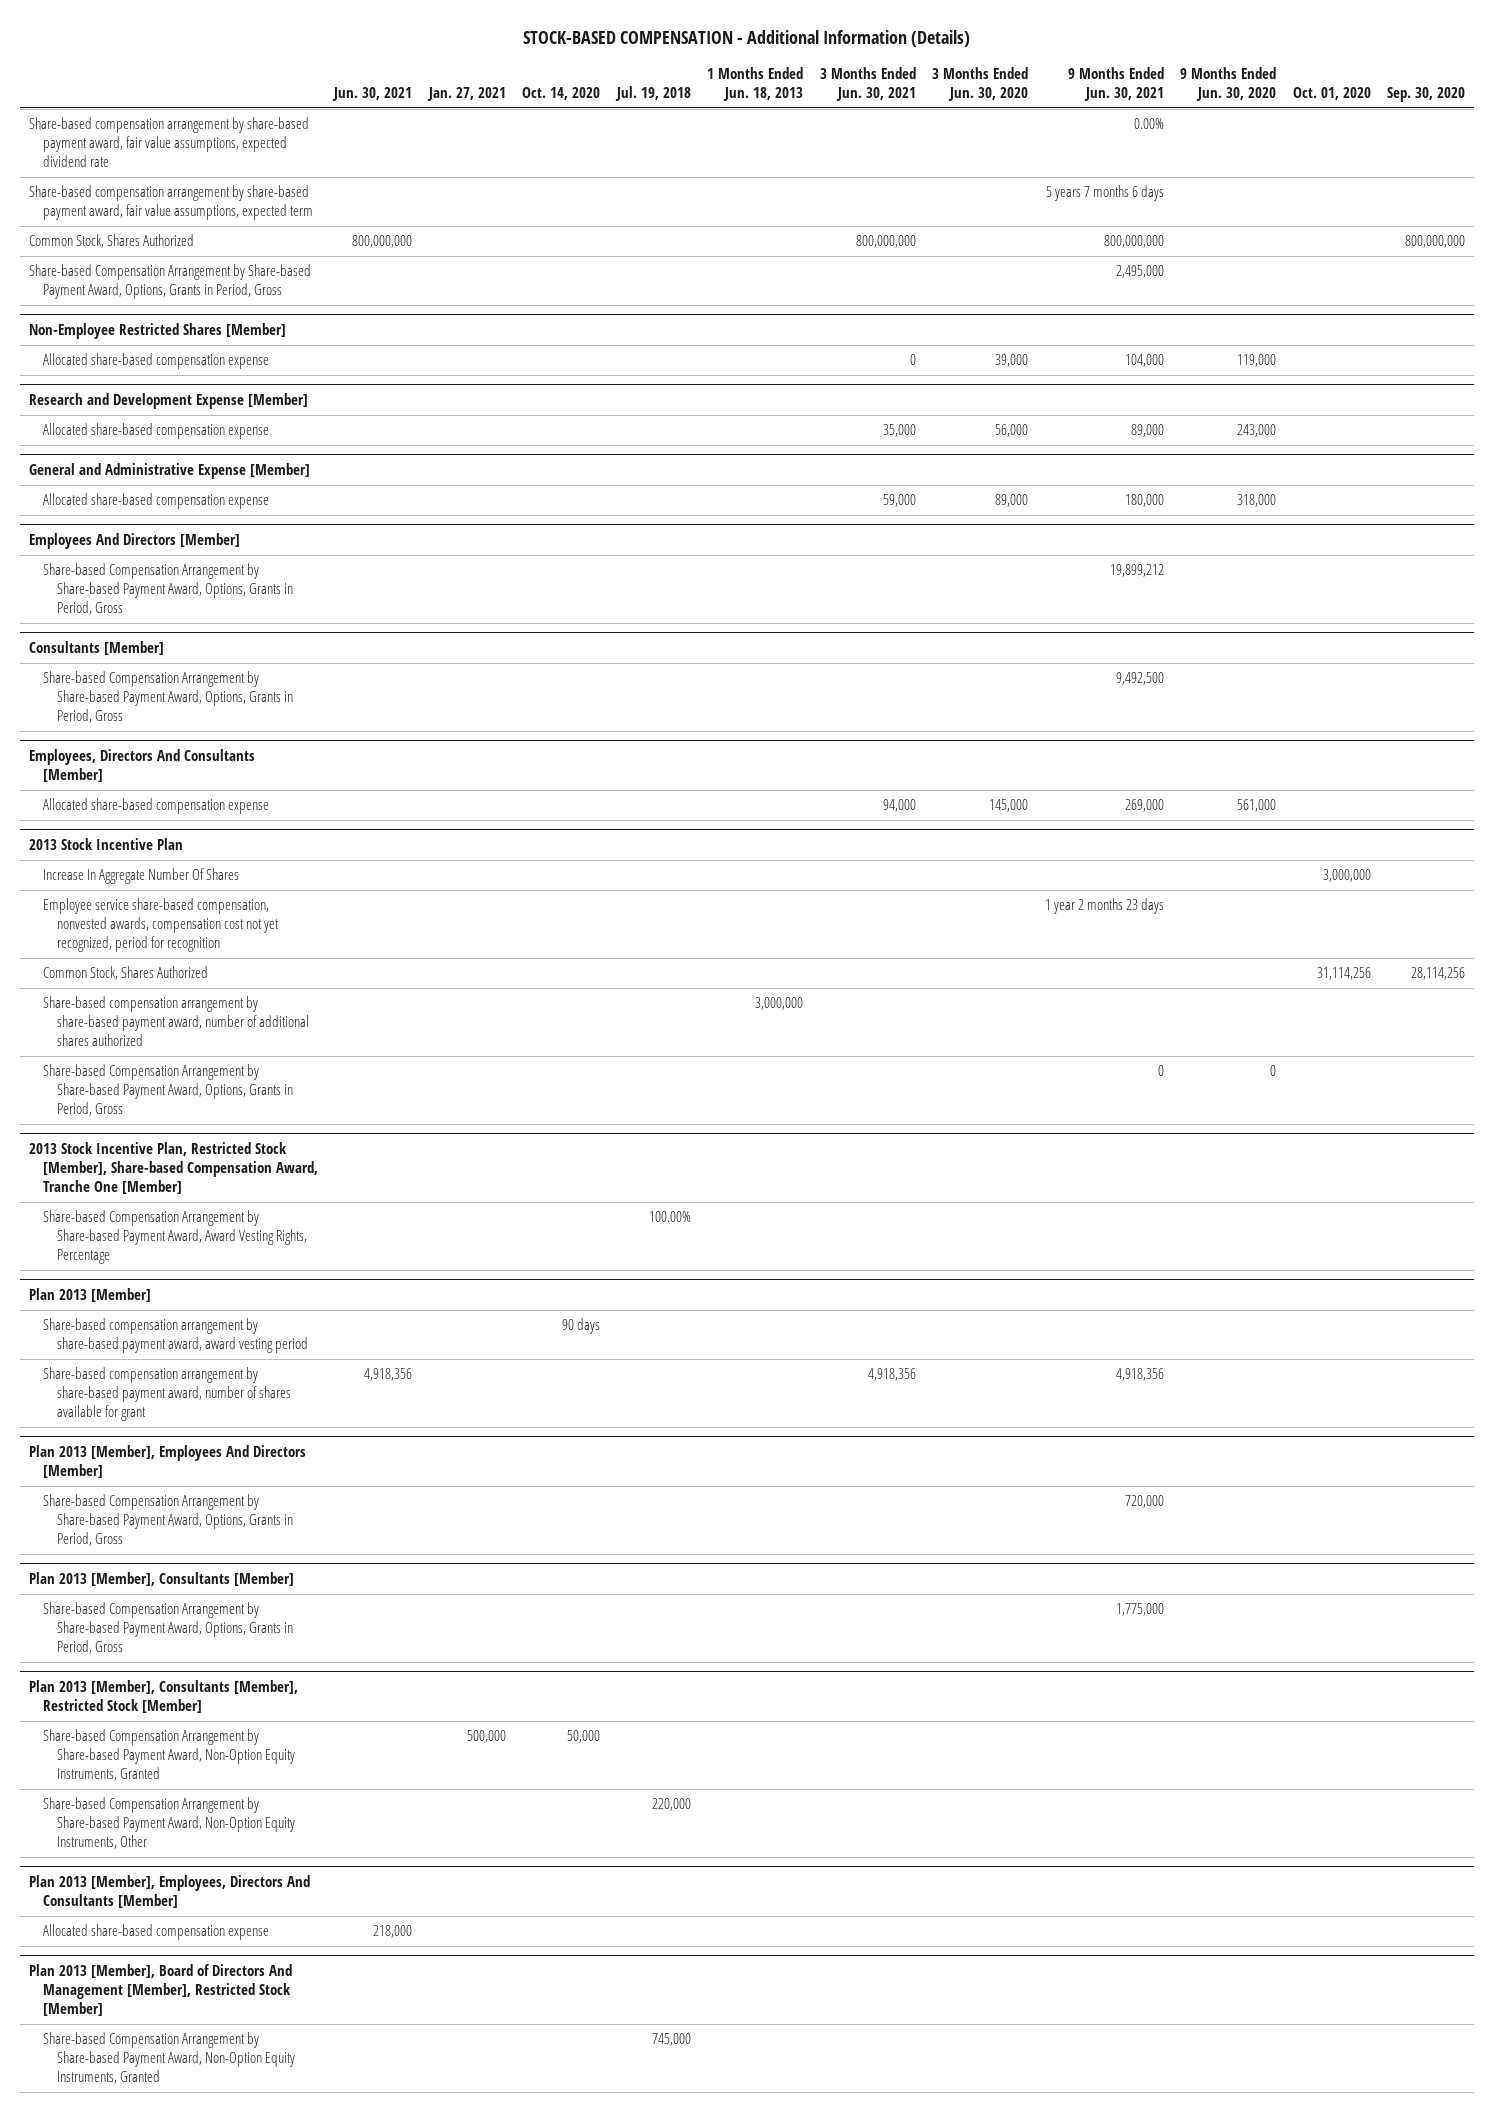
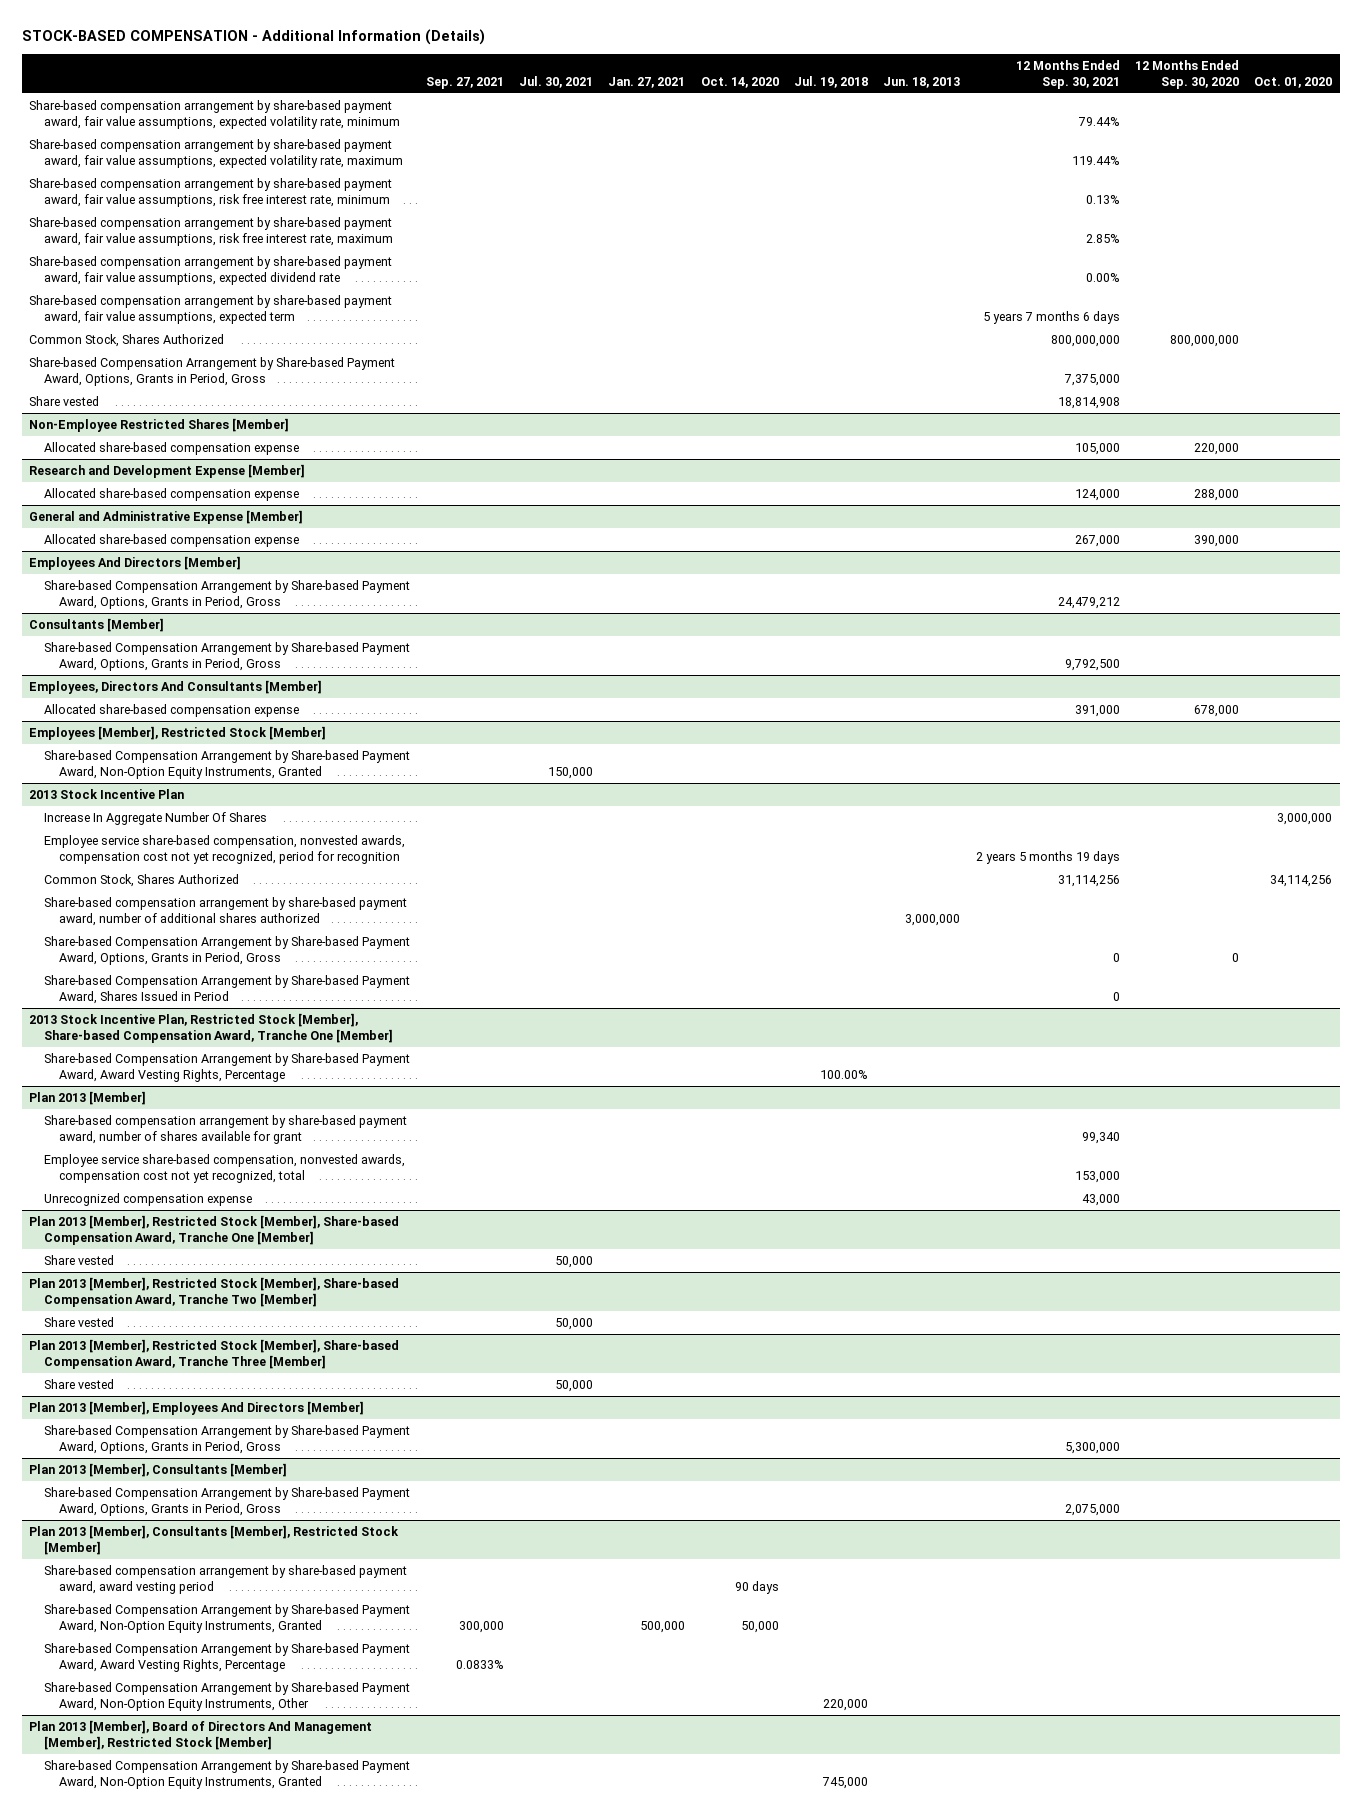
- | Jun. 30, 2021 | Jan. 27, 2021 | Oct. 14, 2020 | Jul. 19, 2018 | 1 Months Ended Jun. 18, 2013 | 3 Months Ended Jun. 30, 2021 | 3 Months Ended Jun. 30, 2020 | 9 Months Ended Jun. 30, 2021 | 9 Months Ended Jun. 30, 2020 | Oct. 01, 2020 | Sep. 30, 2020
+ | Sep. 27, 2021 | Jul. 30, 2021 | Jan. 27, 2021 | Oct. 14, 2020 | Jul. 19, 2018 | Jun. 18, 2013 | 12 Months Ended Sep. 30, 2021 | 12 Months Ended Sep. 30, 2020 | Oct. 01, 2020
+ Share-based compensation arrangement by share-based payment award, fair value assumptions, expected volatility rate, minimum | | | | | | | 79.44% | |
+ Share-based compensation arrangement by share-based payment award, fair value assumptions, expected volatility rate, maximum | | | | | | | 119.44% | |
+ Share-based compensation arrangement by share-based payment award, fair value assumptions, risk free interest rate, minimum | | | | | | | 0.13% | |
+ Share-based compensation arrangement by share-based payment award, fair value assumptions, risk free interest rate, maximum | | | | | | | 2.85% | |
+ Share vested | | | | | | | 18,814,908 | |
+ Employees [Member], Restricted Stock [Member]
+ Share-based Compensation Arrangement by Share-based Payment Award, Non-Option Equity Instruments, Granted | | 150,000 | | | | | | |
@ 2013 Stock Incentive Plan
- Common Stock, Shares Authorized | | | | | | | | | | 31,114,256 | 28,114,256
+ Common Stock, Shares Authorized | | | | | | | 31,114,256 | | 34,114,256
+ Share-based Compensation Arrangement by Share-based Payment Award, Shares Issued in Period | | | | | | | 0 | |
@ Plan 2013 [Member]
- Share-based compensation arrangement by share-based payment award, award vesting period | | | 90 days | | | | | | | |
+ Employee service share-based compensation, nonvested awards, compensation cost not yet recognized, total | | | | | | | 153,000 | |
+ Unrecognized compensation expense | | | | | | | 43,000 | |
+ Plan 2013 [Member], Restricted Stock [Member], Share-based Compensation Award, Tranche One [Member]
+ Share vested | | 50,000 | | | | | | |
+ Plan 2013 [Member], Restricted Stock [Member], Share-based Compensation Award, Tranche Two [Member]
+ Share vested | | 50,000 | | | | | | |
+ Plan 2013 [Member], Restricted Stock [Member], Share-based Compensation Award, Tranche Three [Member]
+ Share vested | | 50,000 | | | | | | |
@ Plan 2013 [Member], Consultants [Member], Restricted Stock [Member]
+ Share-based compensation arrangement by share-based payment award, award vesting period | | | | 90 days | | | | |
+ Share-based Compensation Arrangement by Share-based Payment Award, Award Vesting Rights, Percentage | 0.0833% | | | | | | | |
- Plan 2013 [Member], Employees, Directors And Consultants [Member]
- Allocated share-based compensation expense | 218,000 | | | | | | | | | |

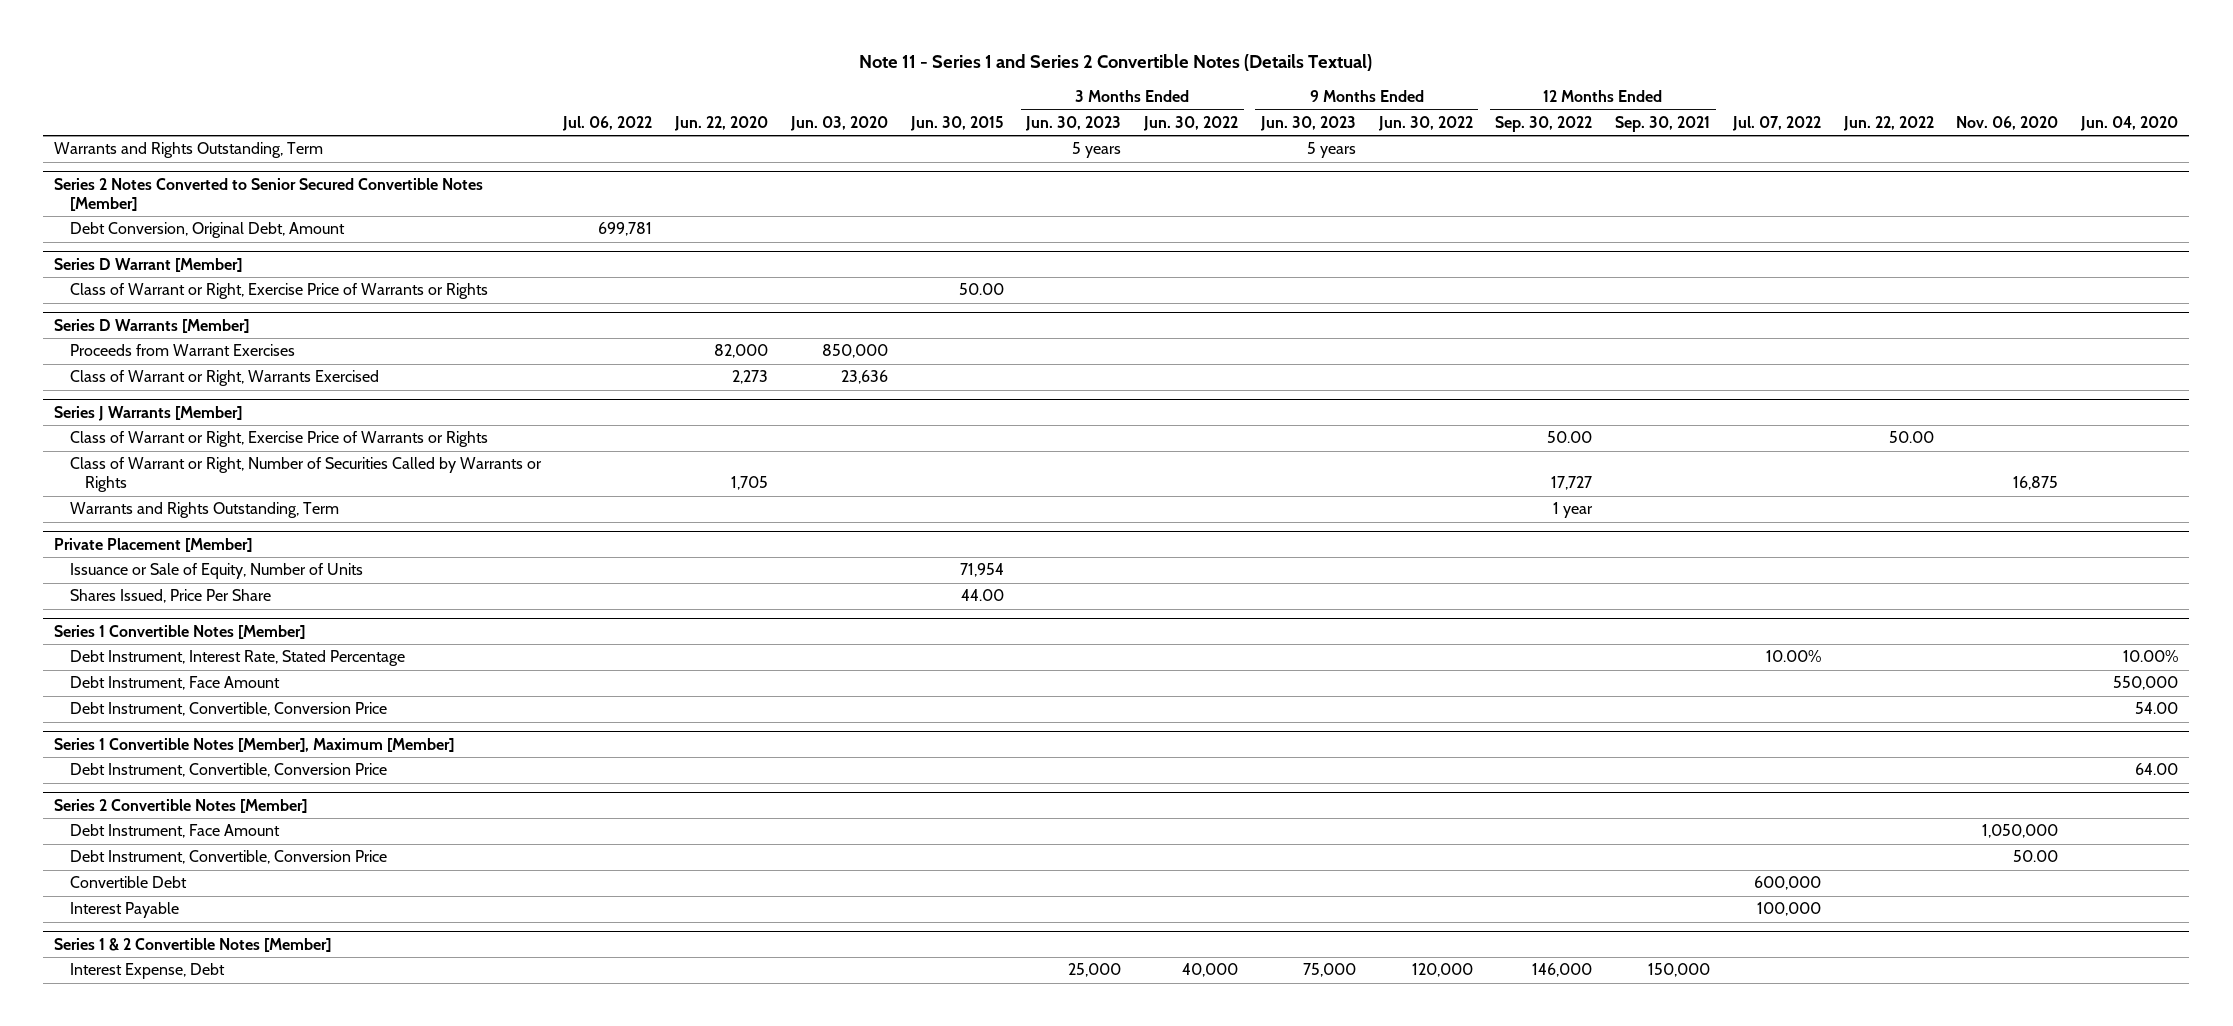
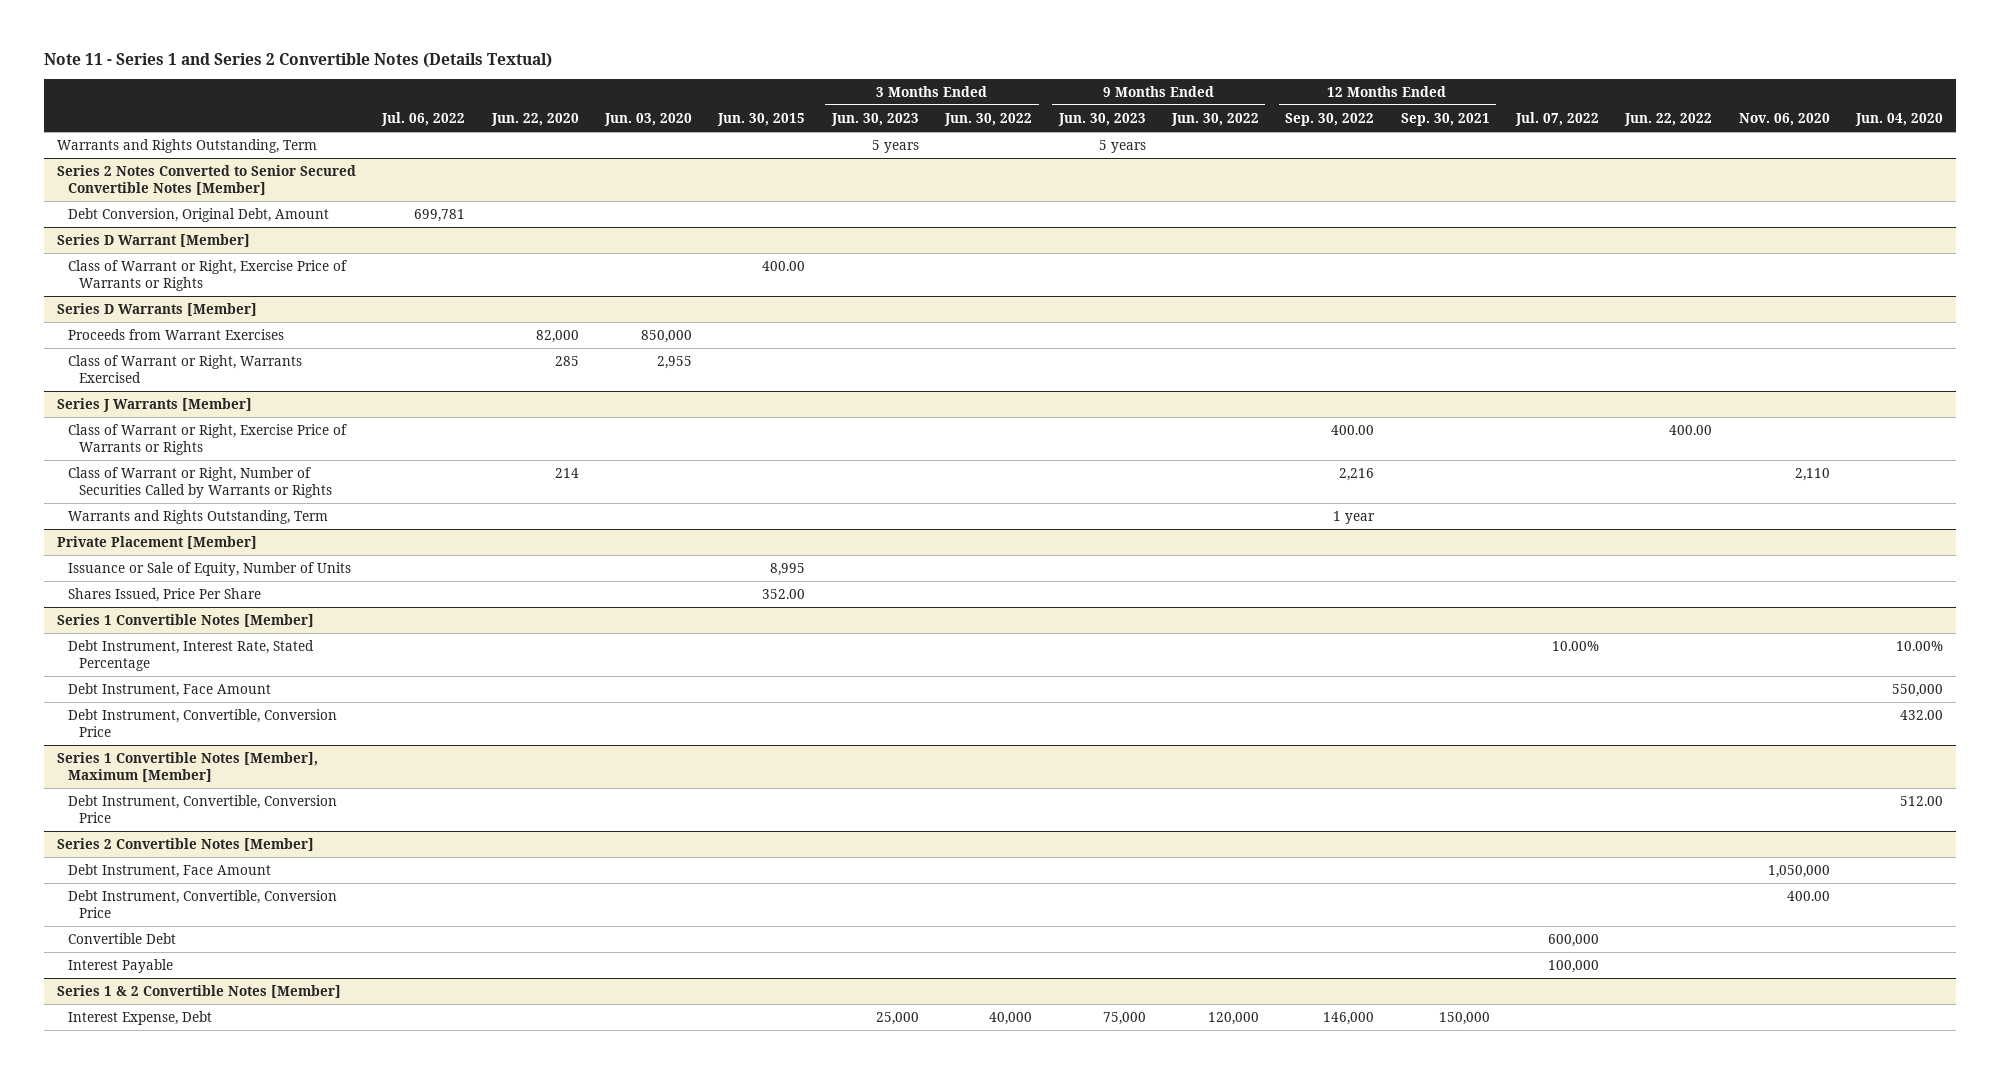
@ Series D Warrant [Member]
- Class of Warrant or Right, Exercise Price of Warrants or Rights | | | | 50.00 | | | | | | | | | |
+ Class of Warrant or Right, Exercise Price of Warrants or Rights | | | | 400.00 | | | | | | | | | |
@ Series D Warrants [Member]
- Class of Warrant or Right, Warrants Exercised | | 2,273 | 23,636 | | | | | | | | | | |
+ Class of Warrant or Right, Warrants Exercised | | 285 | 2,955 | | | | | | | | | | |
@ Series J Warrants [Member]
- Class of Warrant or Right, Exercise Price of Warrants or Rights | | | | | | | | | 50.00 | | | 50.00 | |
- Class of Warrant or Right, Number of Securities Called by Warrants or Rights | | 1,705 | | | | | | | 17,727 | | | | 16,875 |
+ Class of Warrant or Right, Exercise Price of Warrants or Rights | | | | | | | | | 400.00 | | | 400.00 | |
+ Class of Warrant or Right, Number of Securities Called by Warrants or Rights | | 214 | | | | | | | 2,216 | | | | 2,110 |
@ Private Placement [Member]
- Issuance or Sale of Equity, Number of Units | | | | 71,954 | | | | | | | | | |
- Shares Issued, Price Per Share | | | | 44.00 | | | | | | | | | |
+ Issuance or Sale of Equity, Number of Units | | | | 8,995 | | | | | | | | | |
+ Shares Issued, Price Per Share | | | | 352.00 | | | | | | | | | |
@ Series 1 Convertible Notes [Member]
- Debt Instrument, Convertible, Conversion Price | | | | | | | | | | | | | | 54.00
+ Debt Instrument, Convertible, Conversion Price | | | | | | | | | | | | | | 432.00
@ Series 1 Convertible Notes [Member], Maximum [Member]
- Debt Instrument, Convertible, Conversion Price | | | | | | | | | | | | | | 64.00
+ Debt Instrument, Convertible, Conversion Price | | | | | | | | | | | | | | 512.00
@ Series 2 Convertible Notes [Member]
- Debt Instrument, Convertible, Conversion Price | | | | | | | | | | | | | 50.00 |
+ Debt Instrument, Convertible, Conversion Price | | | | | | | | | | | | | 400.00 |

